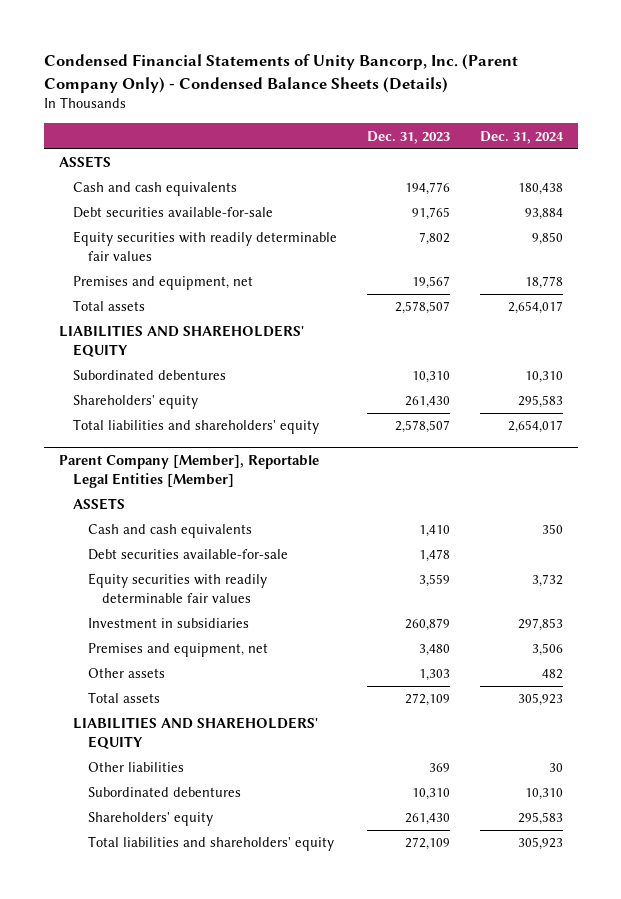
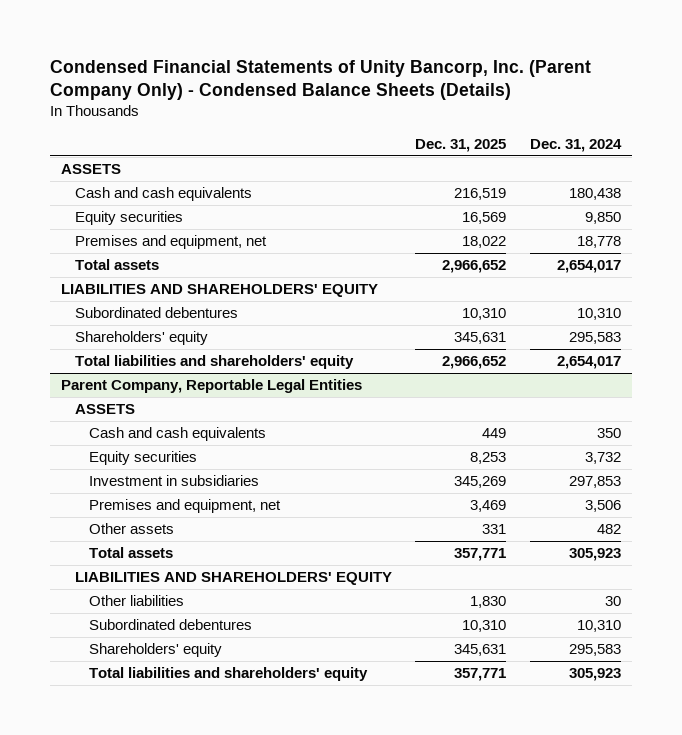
- | Dec. 31, 2023 | Dec. 31, 2024
+ | Dec. 31, 2025 | Dec. 31, 2024
- Debt securities available-for-sale | 91,765 | 93,884
- Equity securities with readily determinable fair values | 7,802 | 9,850
+ Equity securities | 16,569 | 9,850
- Parent Company [Member], Reportable Legal Entities [Member]
+ Parent Company, Reportable Legal Entities
- Debt securities available-for-sale | 1,478 |
- Equity securities with readily determinable fair values | 3,559 | 3,732
+ Equity securities | 8,253 | 3,732

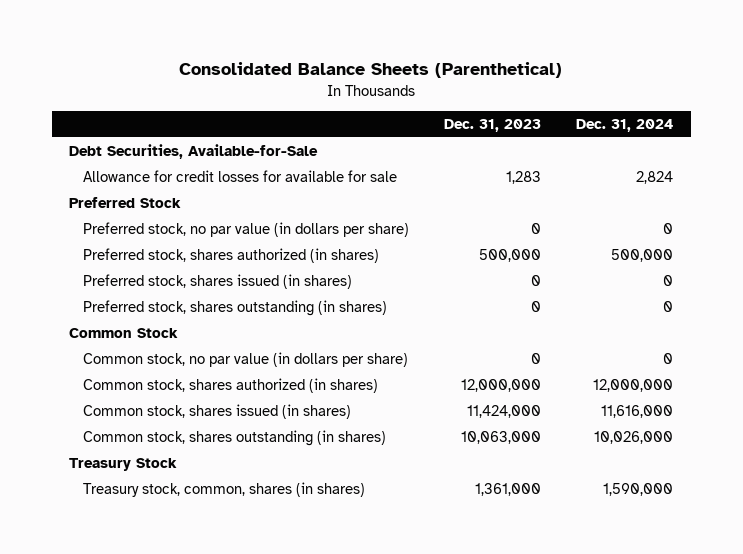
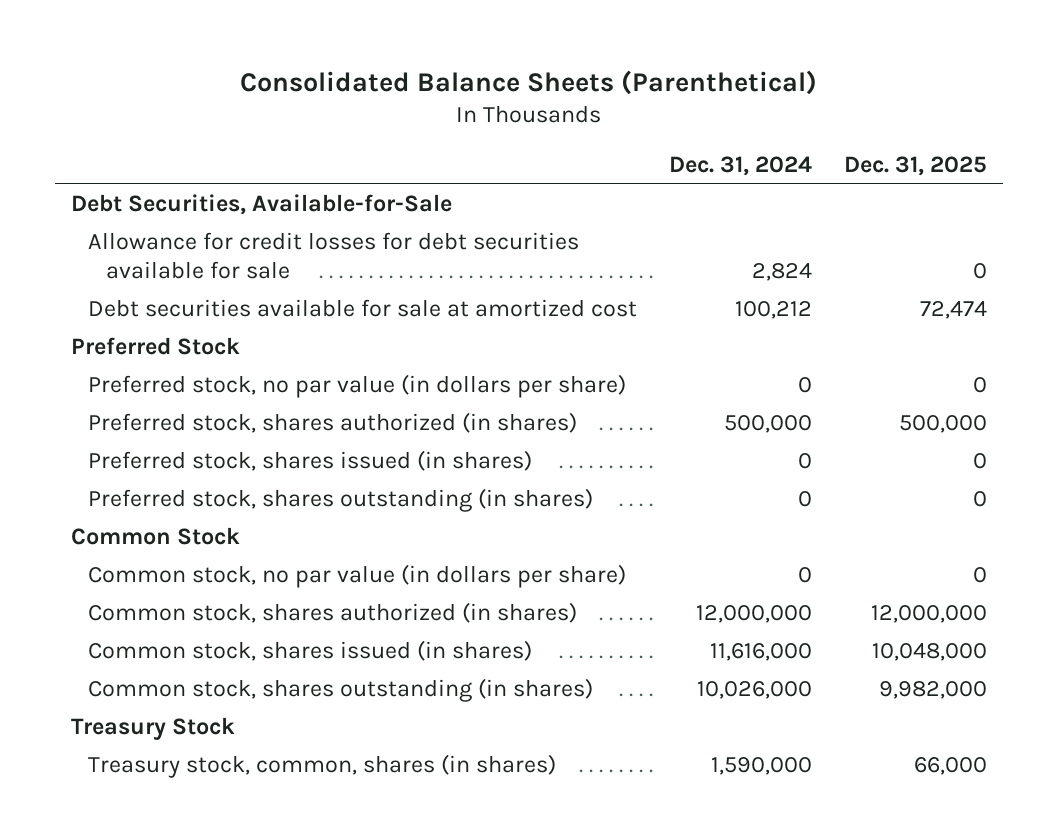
- | Dec. 31, 2023 | Dec. 31, 2024
+ | Dec. 31, 2024 | Dec. 31, 2025
- Allowance for credit losses for available for sale | 1,283 | 2,824
+ Allowance for credit losses for debt securities available for sale | 2,824 | 0
+ Debt securities available for sale at amortized cost | 100,212 | 72,474

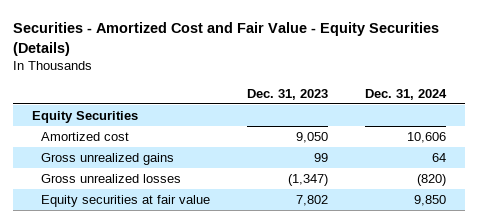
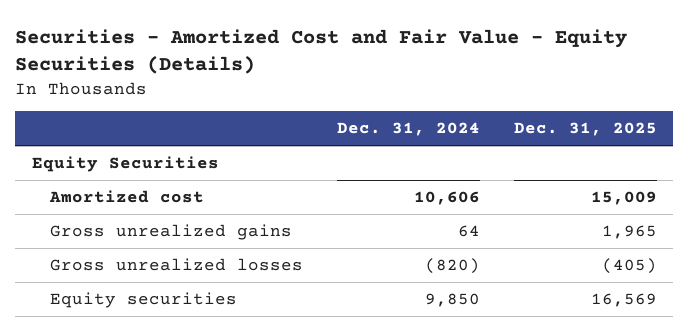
- | Dec. 31, 2023 | Dec. 31, 2024
+ | Dec. 31, 2024 | Dec. 31, 2025
- Equity securities at fair value | 7,802 | 9,850
+ Equity securities | 9,850 | 16,569

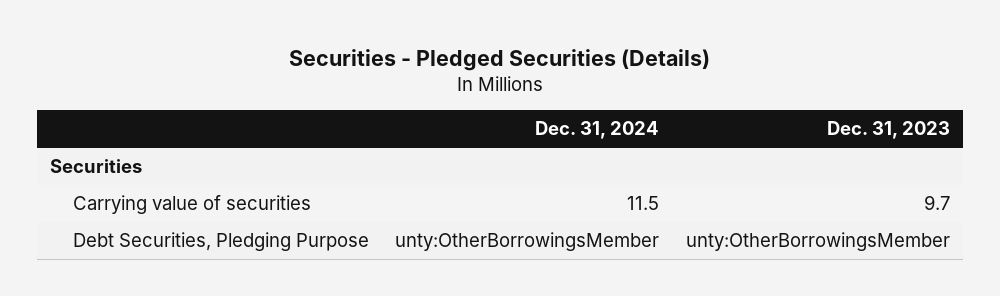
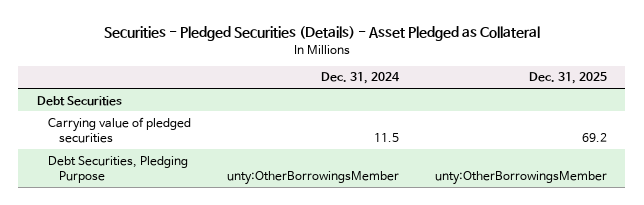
- Securities - Pledged Securities (Details)
+ Securities - Pledged Securities (Details) - Asset Pledged as Collateral
- | Dec. 31, 2024 | Dec. 31, 2023
+ | Dec. 31, 2024 | Dec. 31, 2025
- Securities
- Carrying value of securities | 11.5 | 9.7
+ Debt Securities
+ Carrying value of pledged securities | 11.5 | 69.2

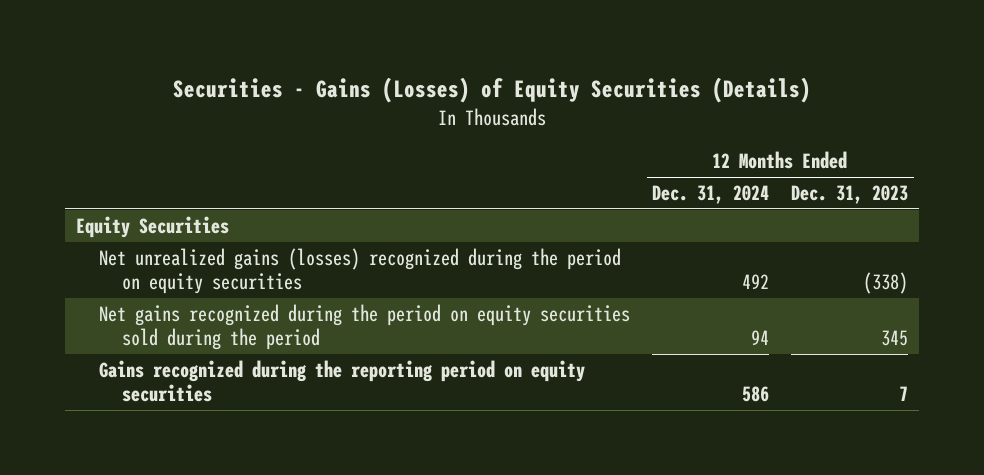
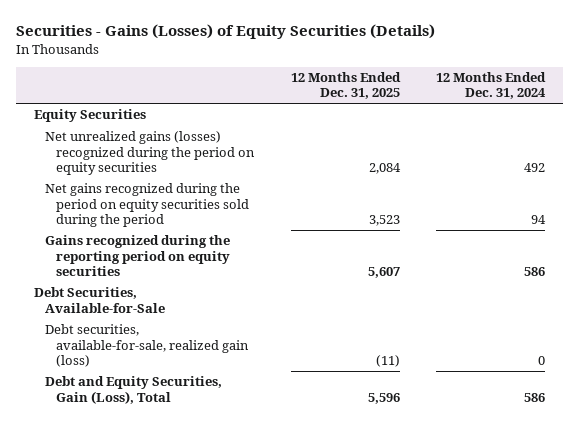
- | 12 Months Ended Dec. 31, 2024 | 12 Months Ended Dec. 31, 2023
+ | 12 Months Ended Dec. 31, 2025 | 12 Months Ended Dec. 31, 2024
+ Debt Securities, Available-for-Sale
+ Debt securities, available-for-sale, realized gain (loss) | (11) | 0
+ Debt and Equity Securities, Gain (Loss), Total | 5,596 | 586

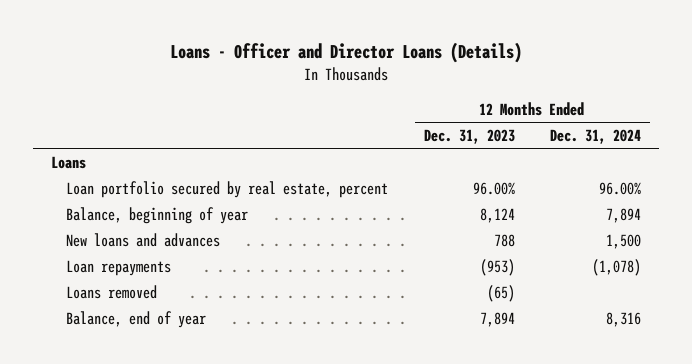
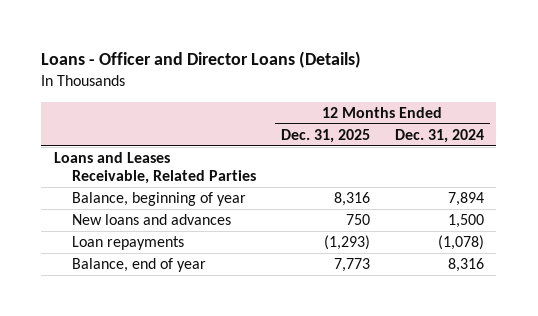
- | 12 Months Ended Dec. 31, 2023 | 12 Months Ended Dec. 31, 2024
+ | 12 Months Ended Dec. 31, 2025 | 12 Months Ended Dec. 31, 2024
- Loans
- Loan portfolio secured by real estate, percent | 96.00% | 96.00%
+ Loans and Leases Receivable, Related Parties
- Loans removed | (65) |

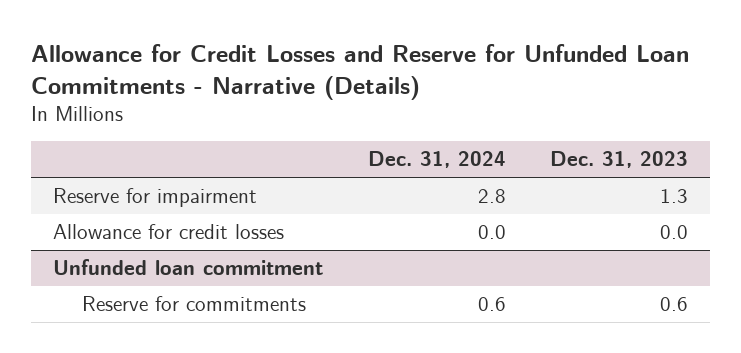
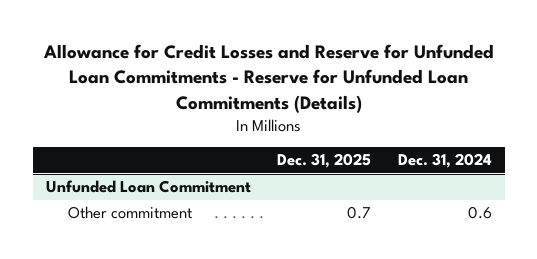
- Allowance for Credit Losses and Reserve for Unfunded Loan Commitments - Narrative (Details)
+ Allowance for Credit Losses and Reserve for Unfunded Loan Commitments - Reserve for Unfunded Loan Commitments (Details)
- | Dec. 31, 2024 | Dec. 31, 2023
+ | Dec. 31, 2025 | Dec. 31, 2024
- Reserve for impairment | 2.8 | 1.3
- Allowance for credit losses | 0.0 | 0.0
- Unfunded loan commitment
- Reserve for commitments | 0.6 | 0.6
+ Unfunded Loan Commitment
+ Other commitment | 0.7 | 0.6

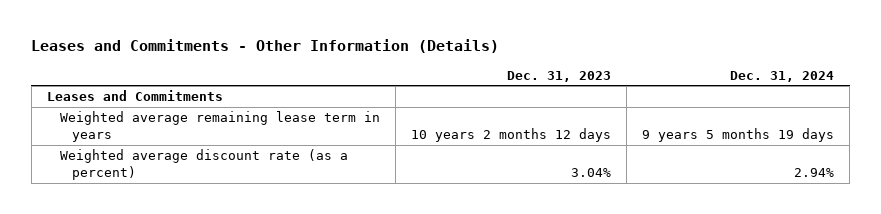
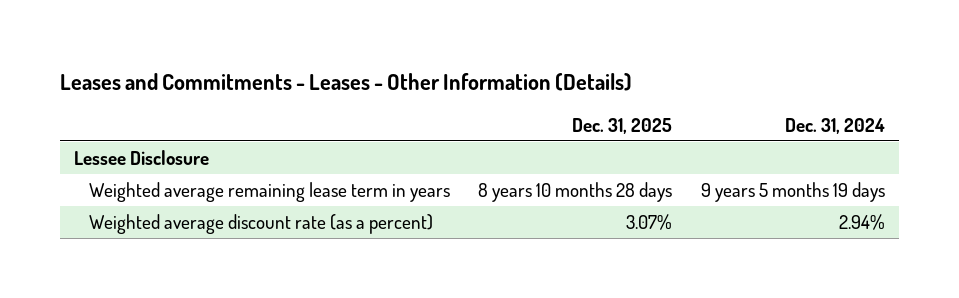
- Leases and Commitments - Other Information (Details)
+ Leases and Commitments - Leases - Other Information (Details)
- | Dec. 31, 2023 | Dec. 31, 2024
+ | Dec. 31, 2025 | Dec. 31, 2024
- Leases and Commitments
+ Lessee Disclosure

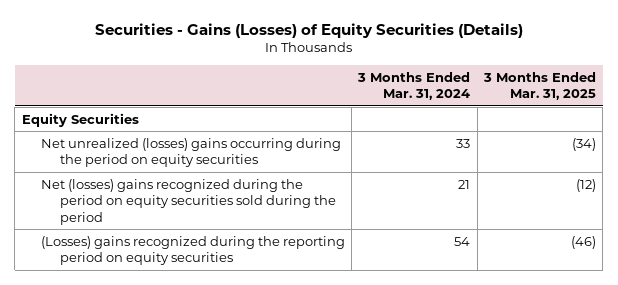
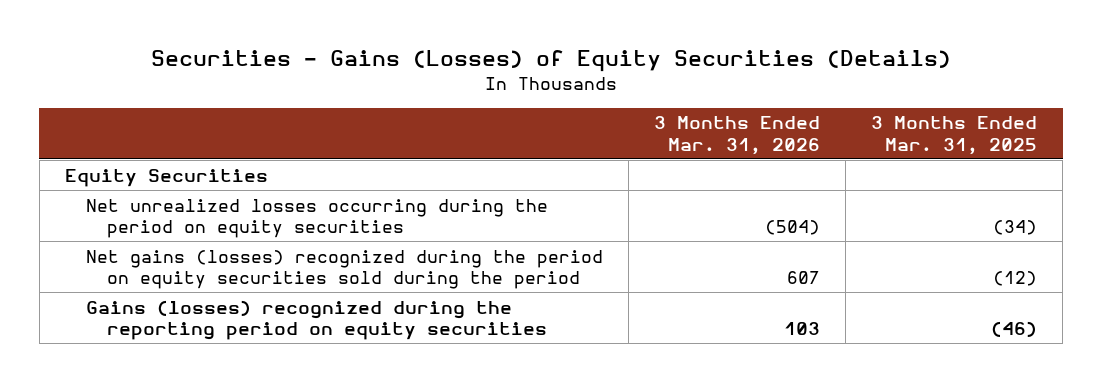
- | 3 Months Ended Mar. 31, 2024 | 3 Months Ended Mar. 31, 2025
+ | 3 Months Ended Mar. 31, 2026 | 3 Months Ended Mar. 31, 2025
- Net unrealized (losses) gains occurring during the period on equity securities | 33 | (34)
- Net (losses) gains recognized during the period on equity securities sold during the period | 21 | (12)
- (Losses) gains recognized during the reporting period on equity securities | 54 | (46)
+ Net unrealized losses occurring during the period on equity securities | (504) | (34)
+ Net gains (losses) recognized during the period on equity securities sold during the period | 607 | (12)
+ Gains (losses) recognized during the reporting period on equity securities | 103 | (46)

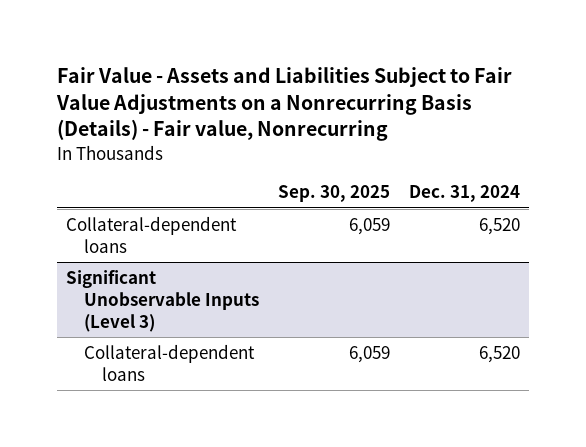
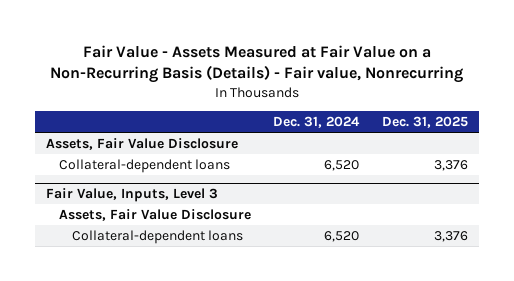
- Fair Value - Assets and Liabilities Subject to Fair Value Adjustments on a Nonrecurring Basis (Details) - Fair value, Nonrecurring
+ Fair Value - Assets Measured at Fair Value on a Non-Recurring Basis (Details) - Fair value, Nonrecurring
- | Sep. 30, 2025 | Dec. 31, 2024
+ | Dec. 31, 2024 | Dec. 31, 2025
+ Assets, Fair Value Disclosure
- Significant Unobservable Inputs (Level 3)
+ Fair Value, Inputs, Level 3
+ Assets, Fair Value Disclosure

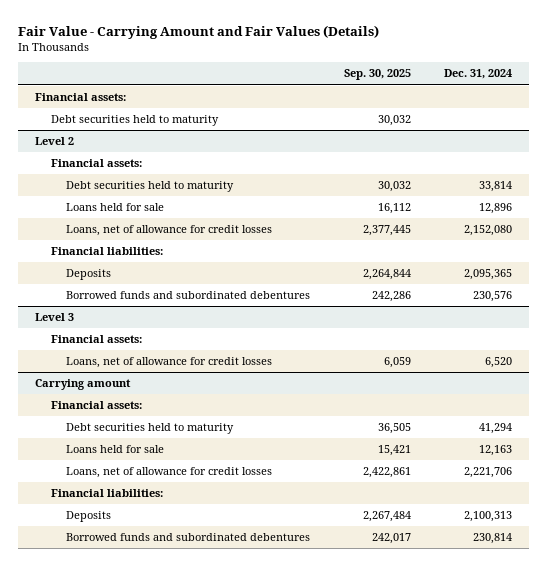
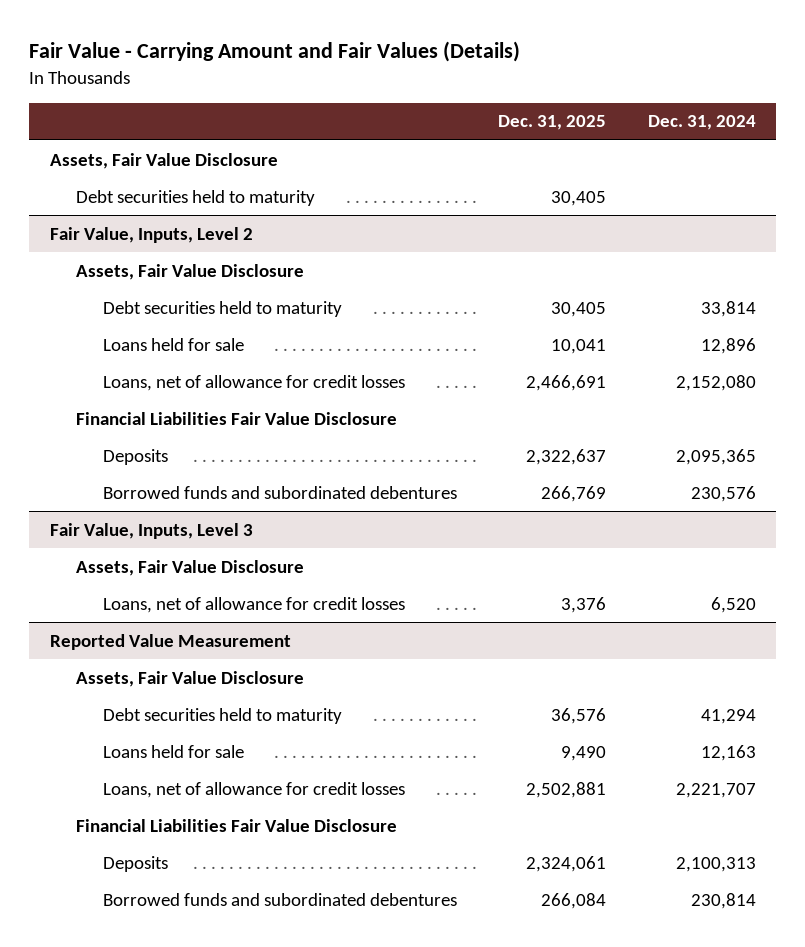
- | Sep. 30, 2025 | Dec. 31, 2024
+ | Dec. 31, 2025 | Dec. 31, 2024
- Financial assets:
+ Assets, Fair Value Disclosure
- Level 2
- Financial assets:
+ Fair Value, Inputs, Level 2
+ Assets, Fair Value Disclosure
- Financial liabilities:
+ Financial Liabilities Fair Value Disclosure
- Level 3
- Financial assets:
+ Fair Value, Inputs, Level 3
+ Assets, Fair Value Disclosure
- Carrying amount
- Financial assets:
+ Reported Value Measurement
+ Assets, Fair Value Disclosure
- Loans, net of allowance for credit losses | 2,422,861 | 2,221,706
- Financial liabilities:
+ Loans, net of allowance for credit losses | 2,502,881 | 2,221,707
+ Financial Liabilities Fair Value Disclosure

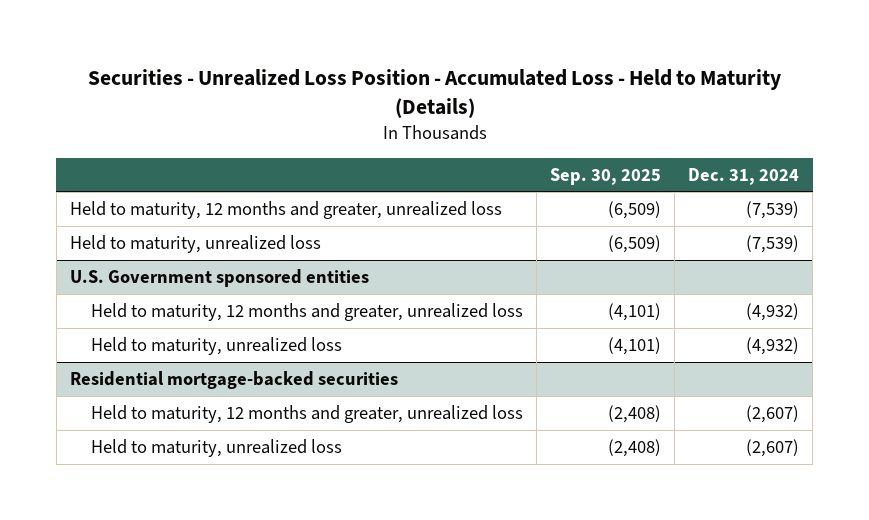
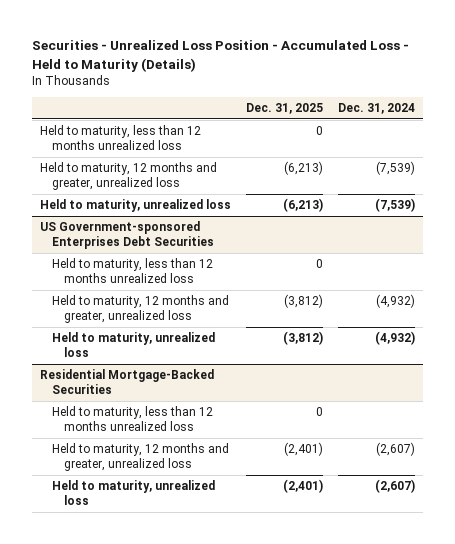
- | Sep. 30, 2025 | Dec. 31, 2024
+ | Dec. 31, 2025 | Dec. 31, 2024
+ Held to maturity, less than 12 months unrealized loss | 0 |
- U.S. Government sponsored entities
+ US Government-sponsored Enterprises Debt Securities
+ Held to maturity, less than 12 months unrealized loss | 0 |
- Residential mortgage-backed securities
+ Residential Mortgage-Backed Securities
+ Held to maturity, less than 12 months unrealized loss | 0 |

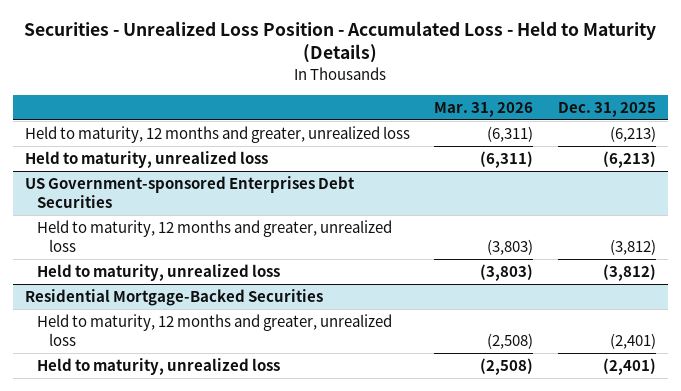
- | Dec. 31, 2025 | Dec. 31, 2024
+ | Mar. 31, 2026 | Dec. 31, 2025
- Held to maturity, less than 12 months unrealized loss | 0 |
@ US Government-sponsored Enterprises Debt Securities
- Held to maturity, less than 12 months unrealized loss | 0 |
@ Residential Mortgage-Backed Securities
- Held to maturity, less than 12 months unrealized loss | 0 |

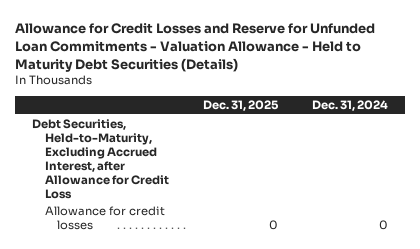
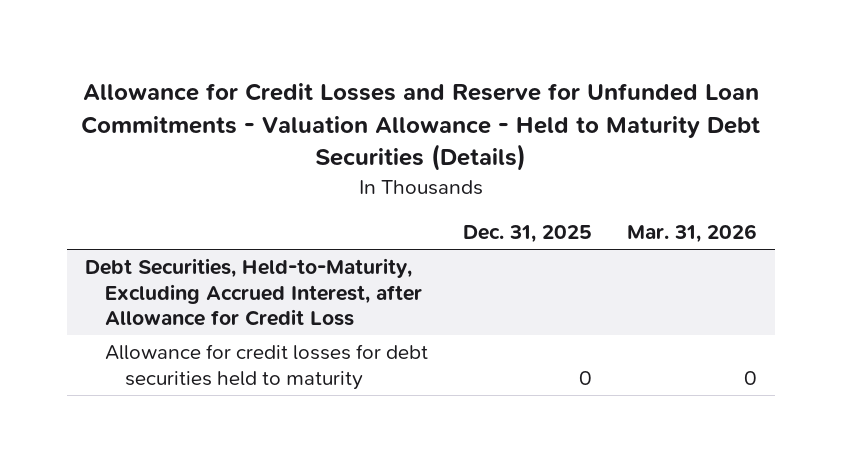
- | Dec. 31, 2025 | Dec. 31, 2024
+ | Dec. 31, 2025 | Mar. 31, 2026
- Allowance for credit losses | 0 | 0
+ Allowance for credit losses for debt securities held to maturity | 0 | 0

